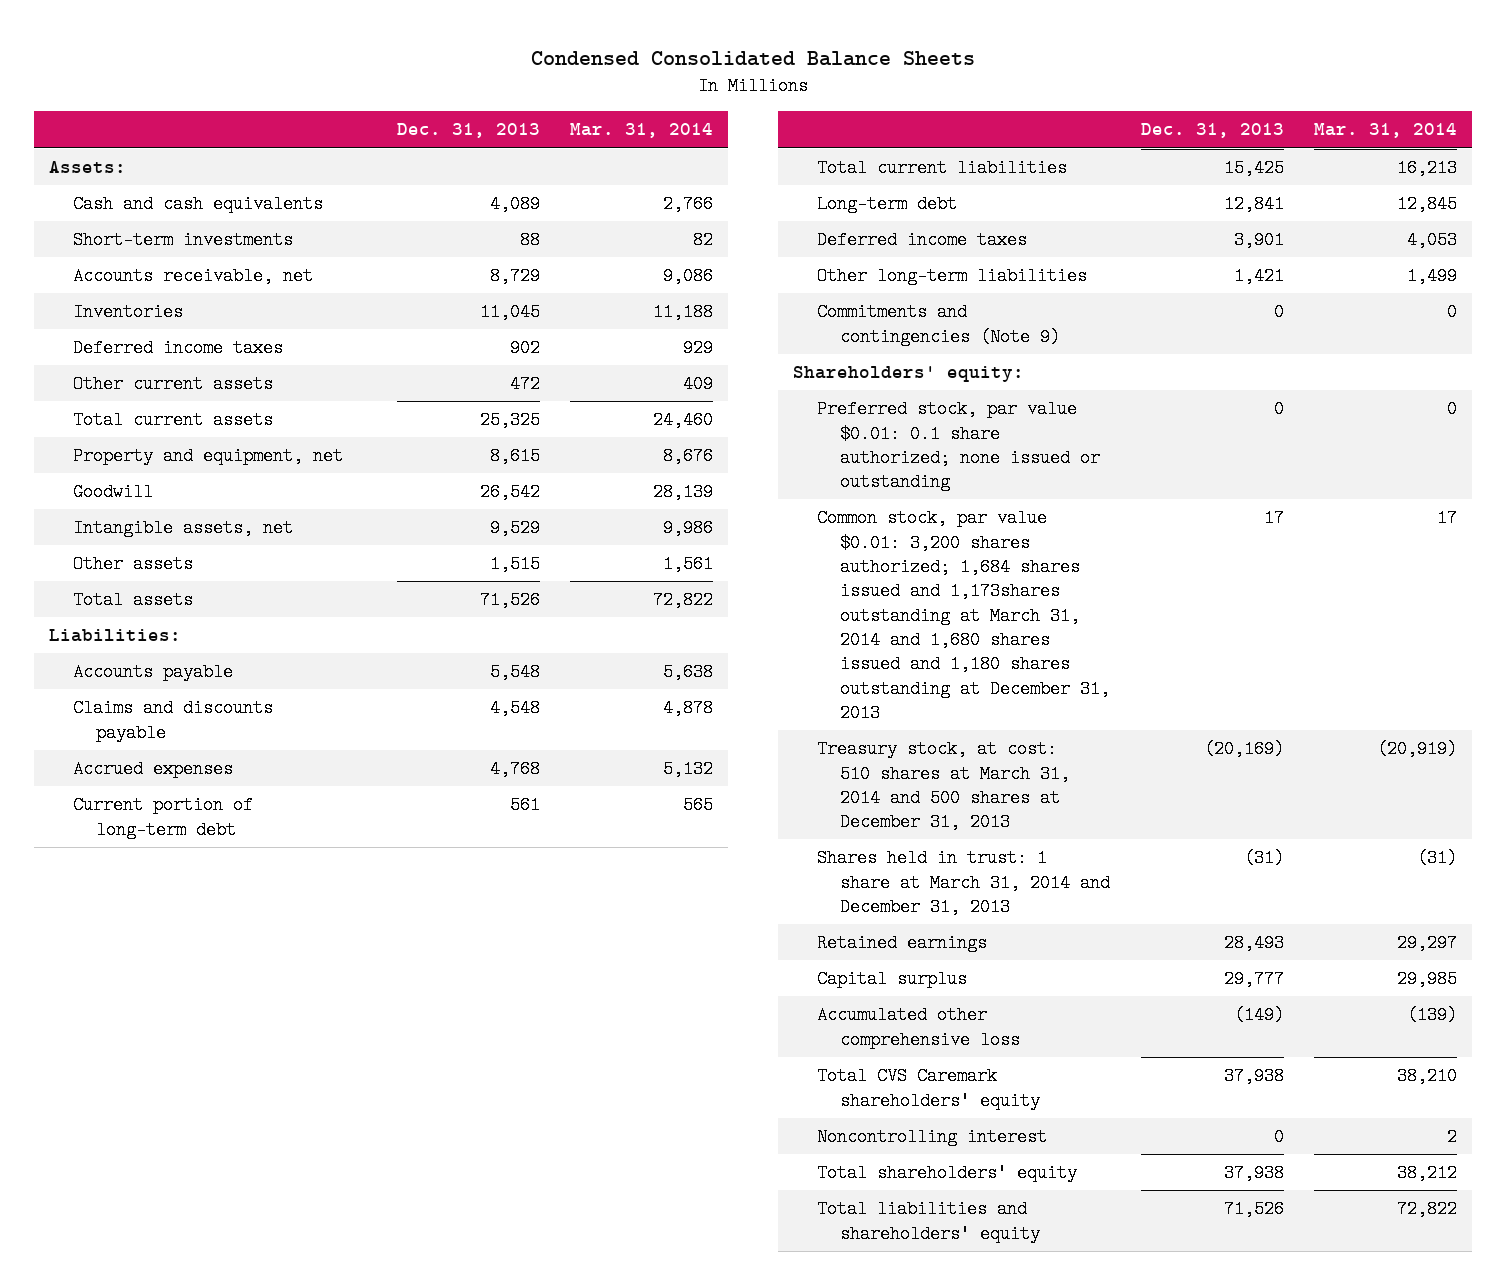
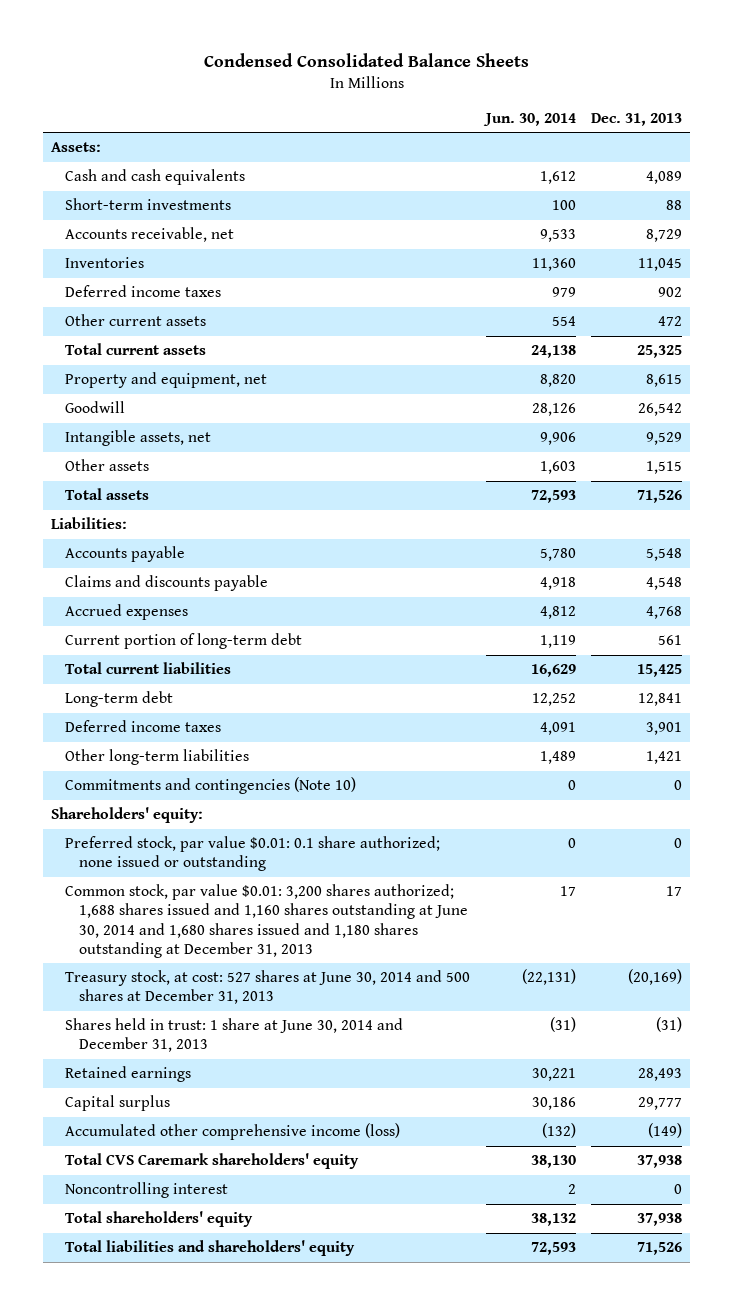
- | Dec. 31, 2013 | Mar. 31, 2014
+ | Jun. 30, 2014 | Dec. 31, 2013
- Commitments and contingencies (Note 9) | 0 | 0
+ Commitments and contingencies (Note 10) | 0 | 0
- Common stock, par value $0.01: 3,200 shares authorized; 1,684 shares issued and 1,173shares outstanding at March 31, 2014 and 1,680 shares issued and 1,180 shares outstanding at December 31, 2013 | 17 | 17
- Treasury stock, at cost: 510 shares at March 31, 2014 and 500 shares at December 31, 2013 | (20,169) | (20,919)
- Shares held in trust: 1 share at March 31, 2014 and December 31, 2013 | (31) | (31)
+ Common stock, par value $0.01: 3,200 shares authorized; 1,688 shares issued and 1,160 shares outstanding at June 30, 2014 and 1,680 shares issued and 1,180 shares outstanding at December 31, 2013 | 17 | 17
+ Treasury stock, at cost: 527 shares at June 30, 2014 and 500 shares at December 31, 2013 | (22,131) | (20,169)
+ Shares held in trust: 1 share at June 30, 2014 and December 31, 2013 | (31) | (31)
- Accumulated other comprehensive loss | (149) | (139)
+ Accumulated other comprehensive income (loss) | (132) | (149)

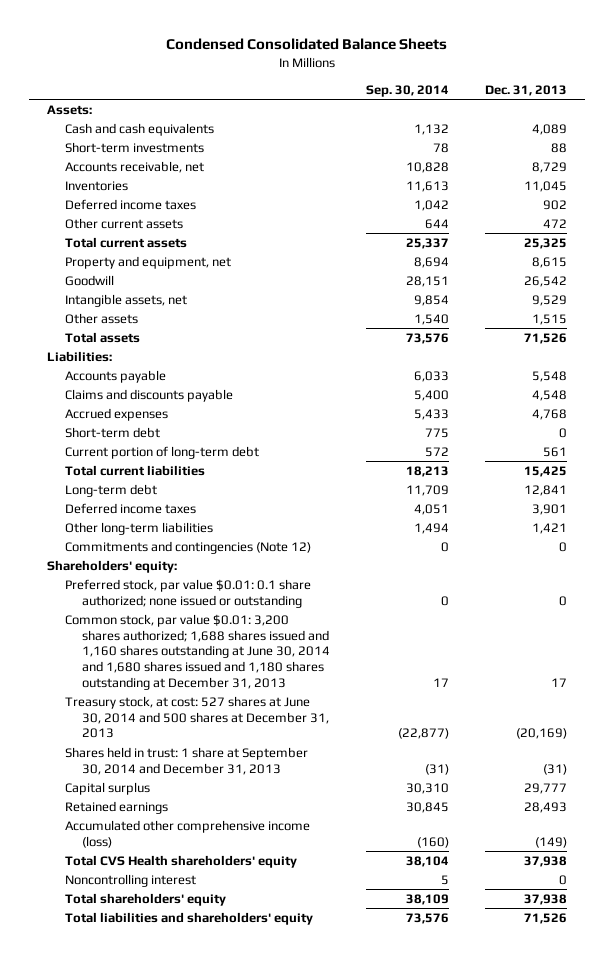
- | Jun. 30, 2014 | Dec. 31, 2013
+ | Sep. 30, 2014 | Dec. 31, 2013
+ Short-term debt | 775 | 0
- Commitments and contingencies (Note 10) | 0 | 0
+ Commitments and contingencies (Note 12) | 0 | 0
- Shares held in trust: 1 share at June 30, 2014 and December 31, 2013 | (31) | (31)
+ Shares held in trust: 1 share at September 30, 2014 and December 31, 2013 | (31) | (31)
moved down: Retained earnings | 30,845 | 28,493
- Total CVS Caremark shareholders' equity | 38,130 | 37,938
+ Total CVS Health shareholders' equity | 38,104 | 37,938

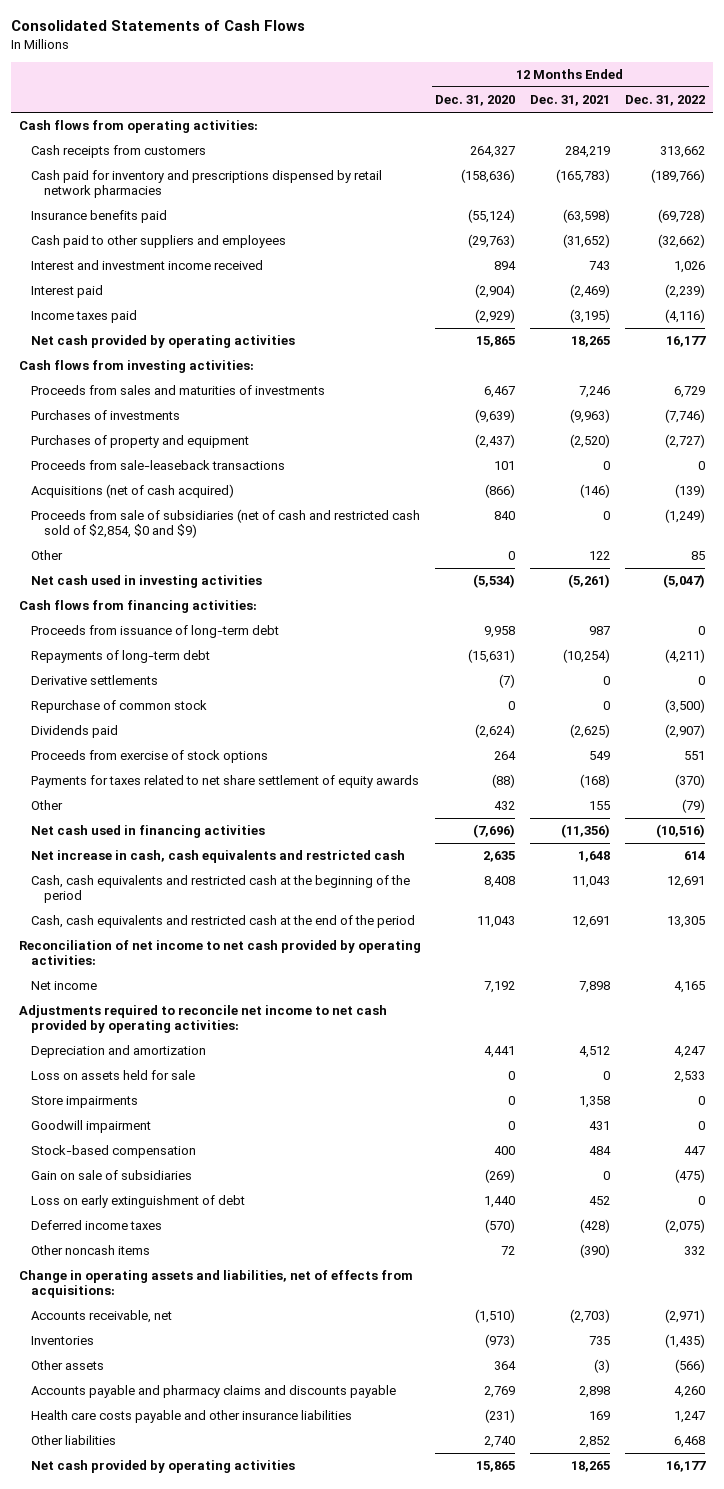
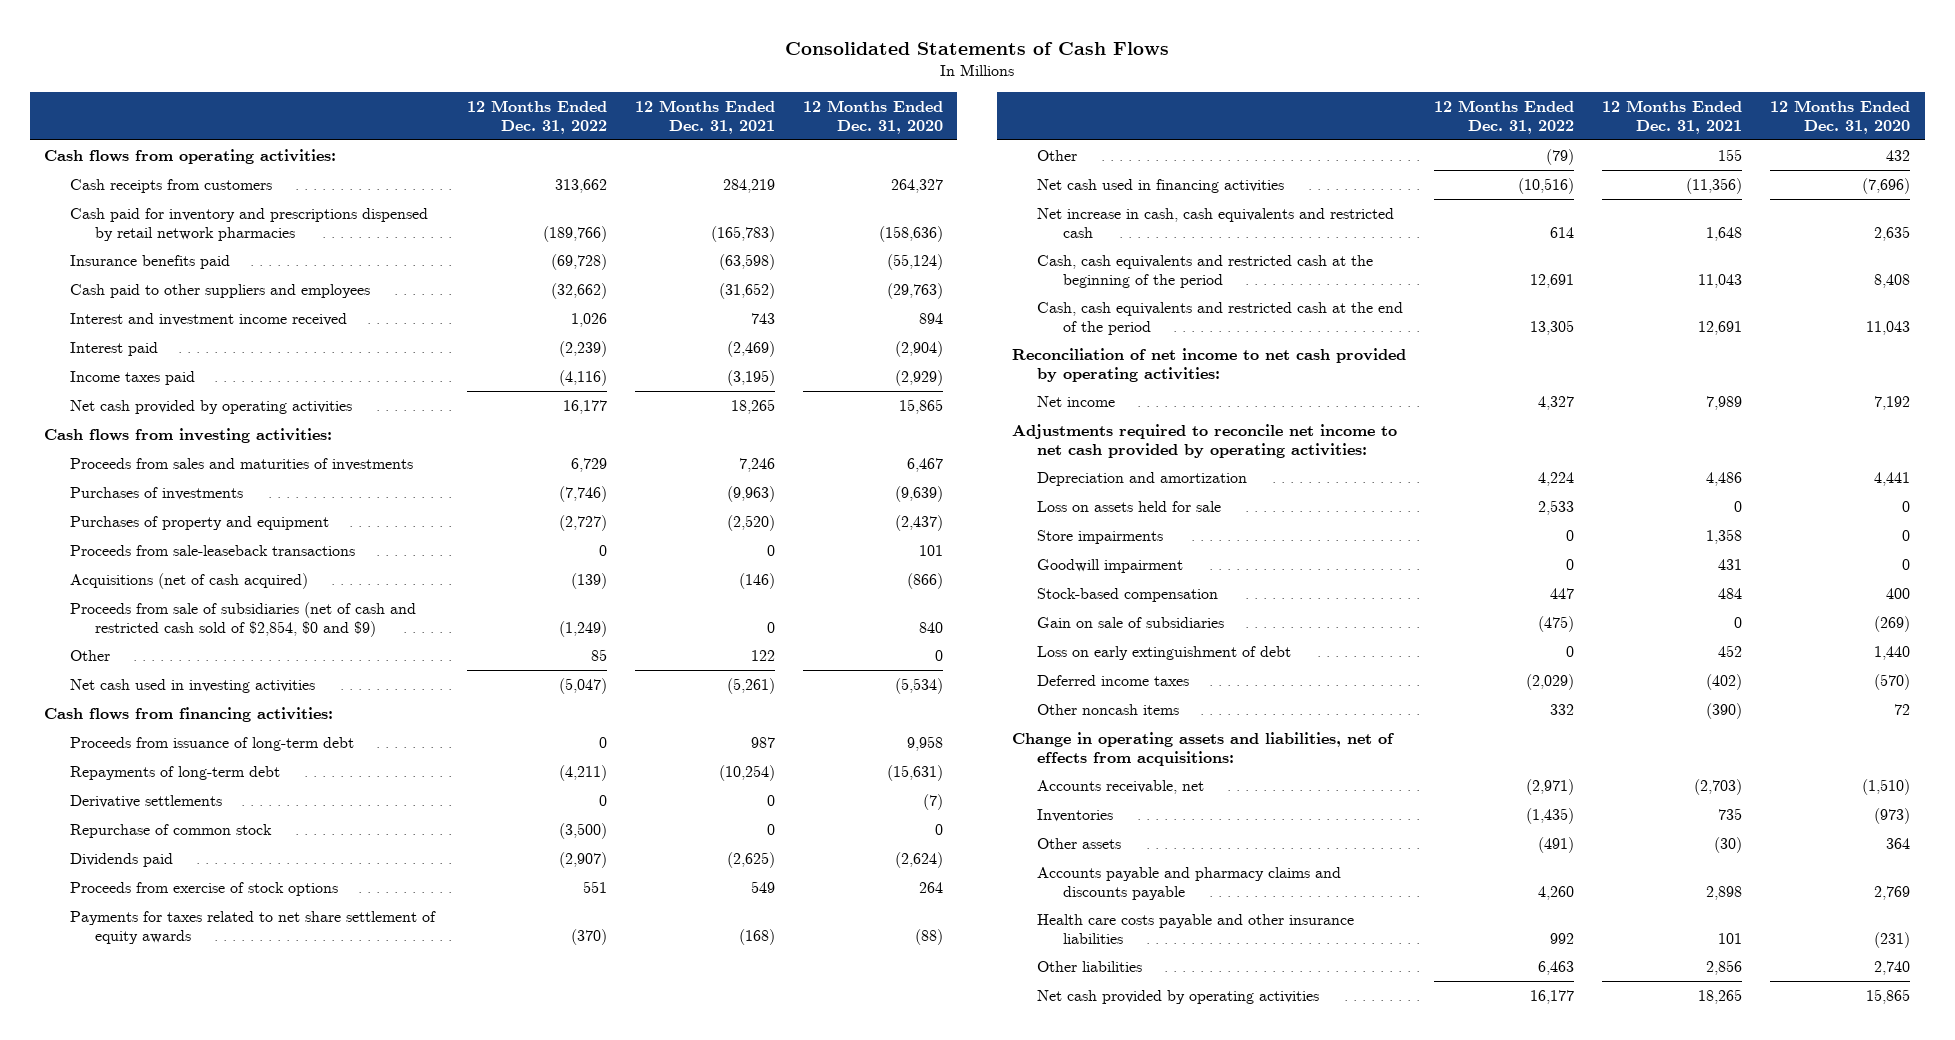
- | 12 Months Ended Dec. 31, 2020 | 12 Months Ended Dec. 31, 2021 | 12 Months Ended Dec. 31, 2022
+ | 12 Months Ended Dec. 31, 2022 | 12 Months Ended Dec. 31, 2021 | 12 Months Ended Dec. 31, 2020
- Net income | 7,192 | 7,898 | 4,165
+ Net income | 4,327 | 7,989 | 7,192
- Depreciation and amortization | 4,441 | 4,512 | 4,247
+ Depreciation and amortization | 4,224 | 4,486 | 4,441
- Deferred income taxes | (570) | (428) | (2,075)
+ Deferred income taxes | (2,029) | (402) | (570)
- Other assets | 364 | (3) | (566)
+ Other assets | (491) | (30) | 364
- Health care costs payable and other insurance liabilities | (231) | 169 | 1,247
- Other liabilities | 2,740 | 2,852 | 6,468
+ Health care costs payable and other insurance liabilities | 992 | 101 | (231)
+ Other liabilities | 6,463 | 2,856 | 2,740

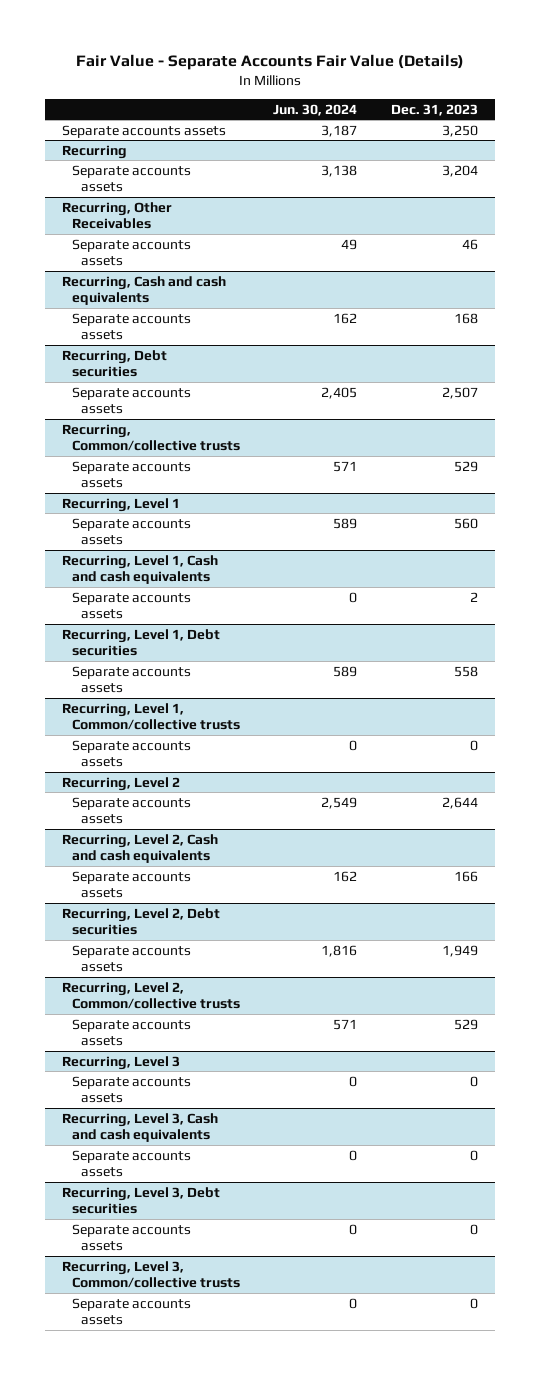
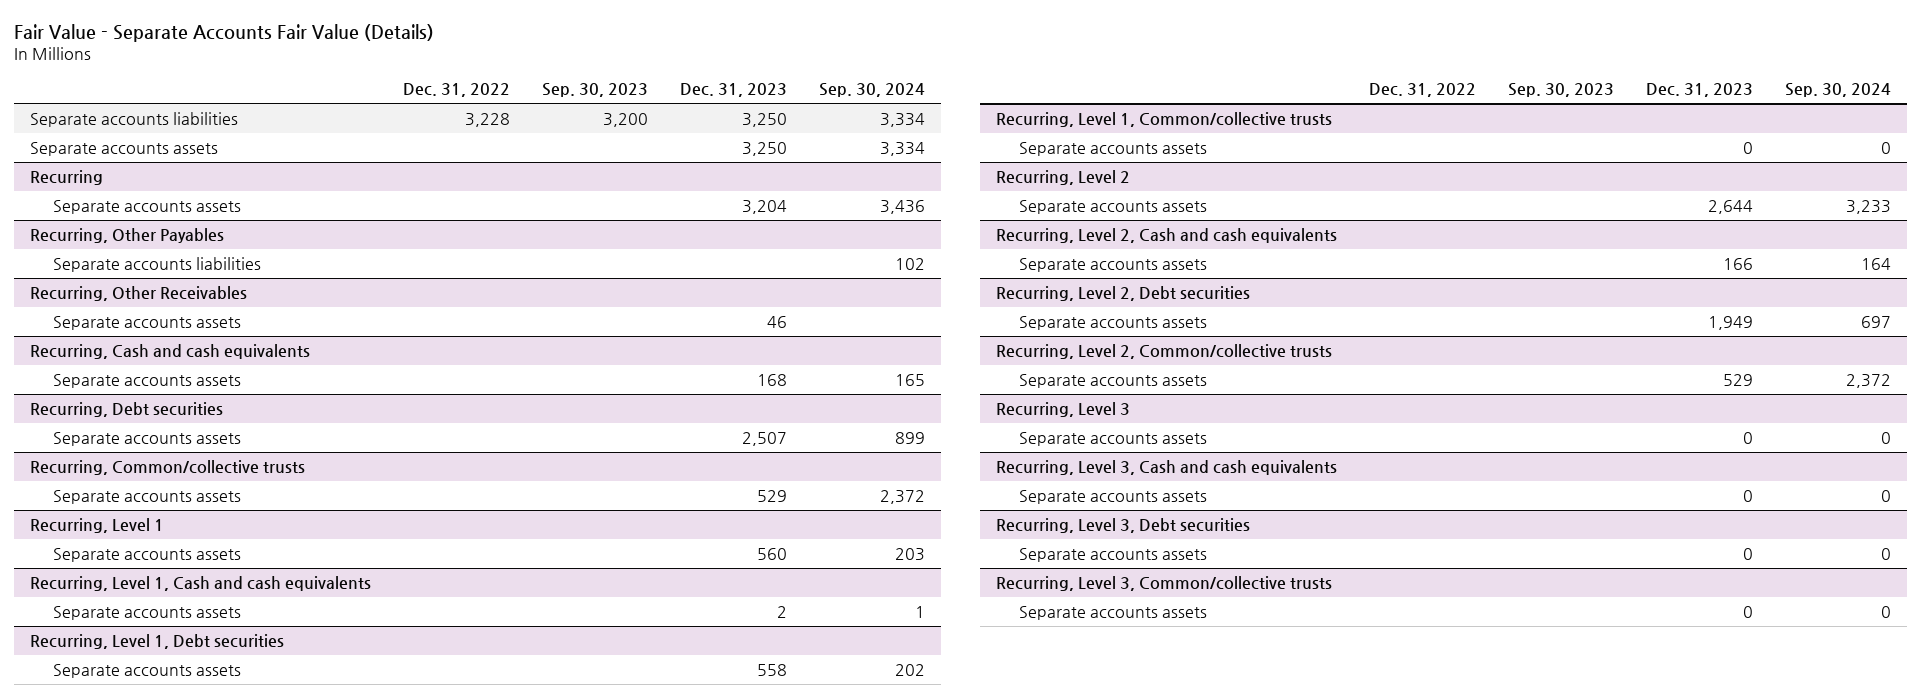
- | Jun. 30, 2024 | Dec. 31, 2023
+ | Dec. 31, 2022 | Sep. 30, 2023 | Dec. 31, 2023 | Sep. 30, 2024
+ Separate accounts liabilities | 3,228 | 3,200 | 3,250 | 3,334
+ Recurring, Other Payables
+ Separate accounts liabilities | | | | 102

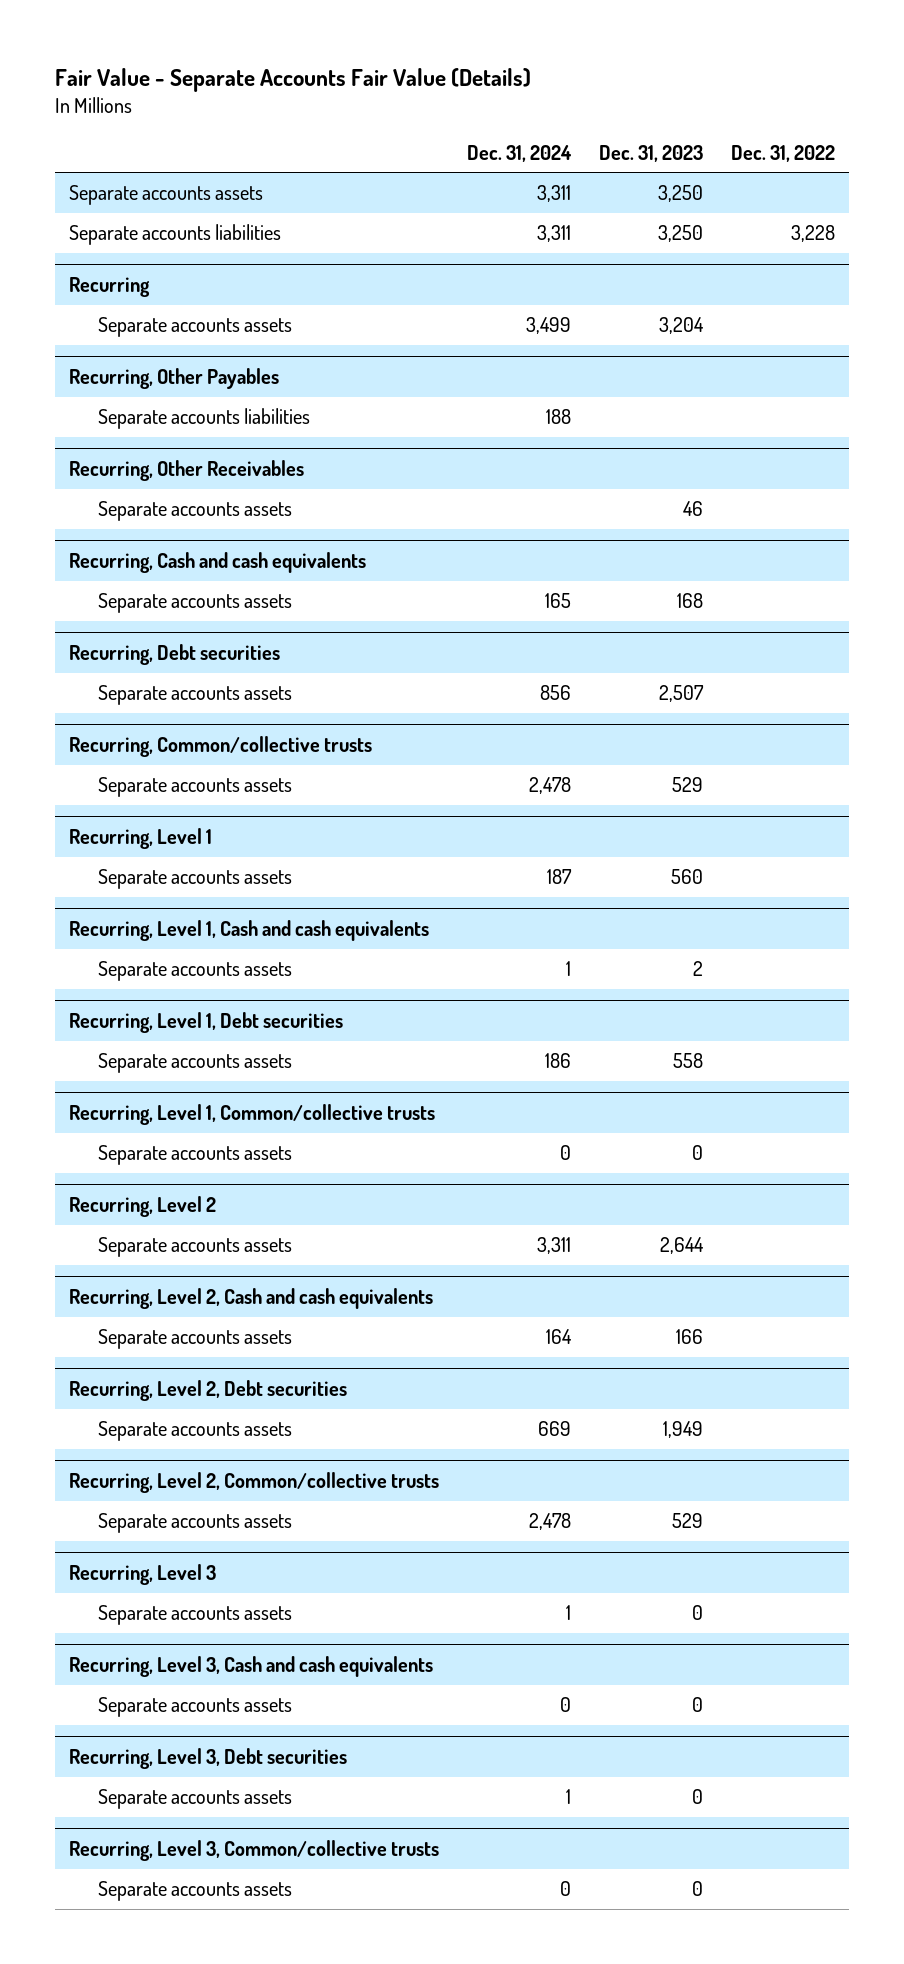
- | Dec. 31, 2022 | Sep. 30, 2023 | Dec. 31, 2023 | Sep. 30, 2024
+ | Dec. 31, 2024 | Dec. 31, 2023 | Dec. 31, 2022
moved down: Separate accounts liabilities | 3,311 | 3,250 | 3,228

